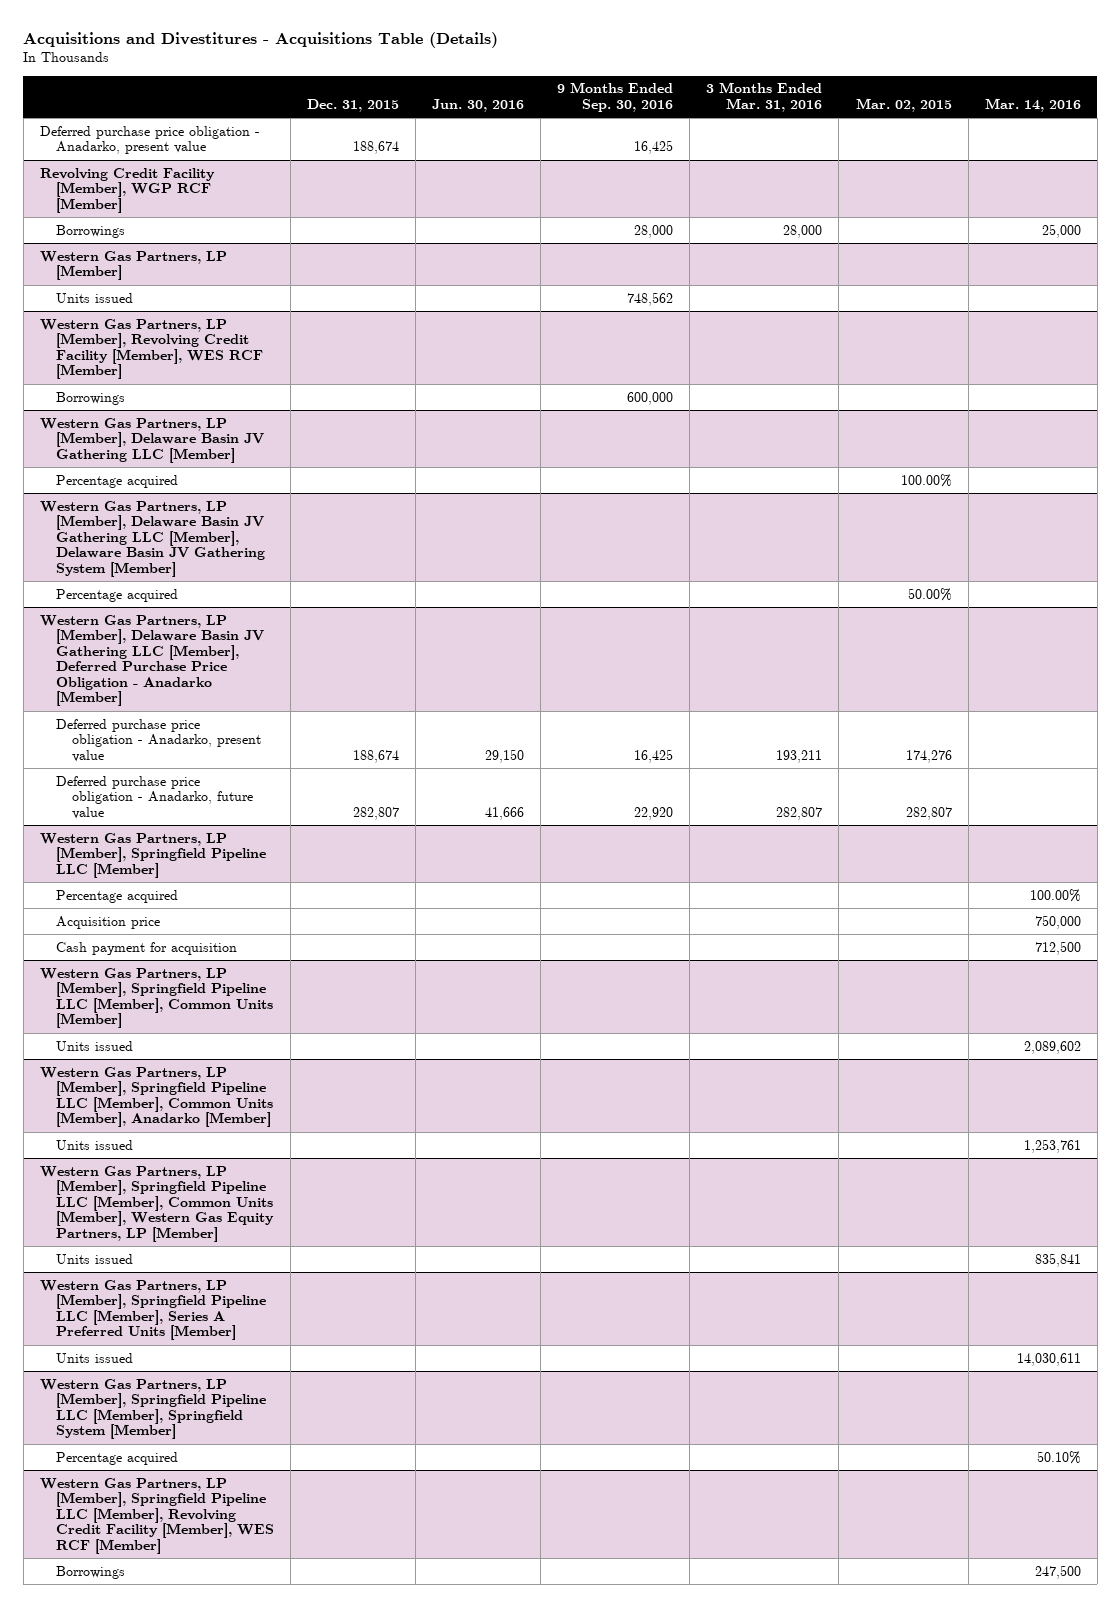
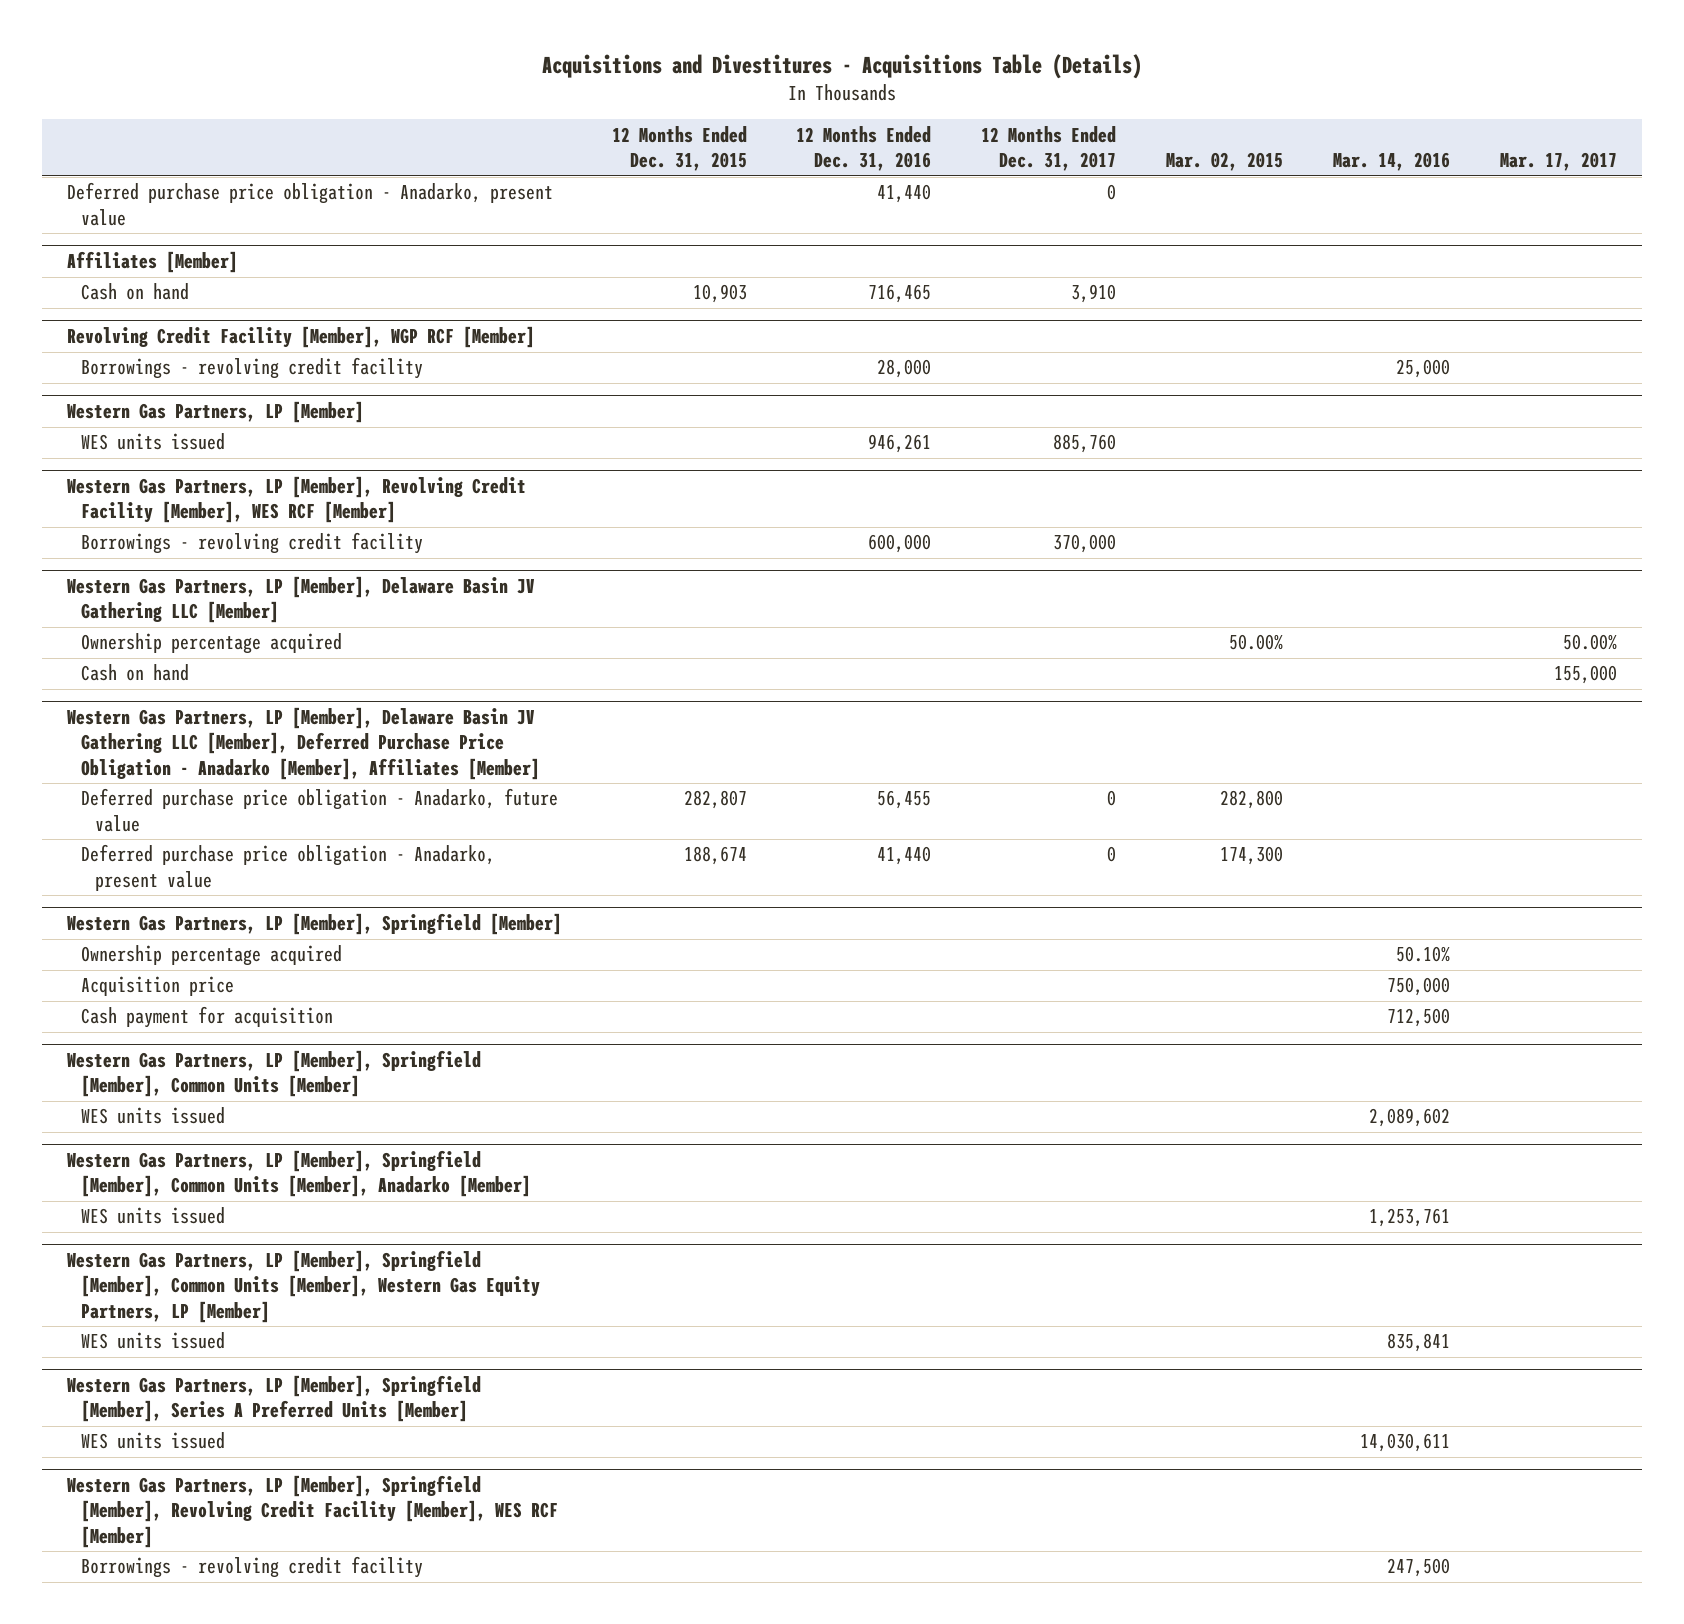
- | Dec. 31, 2015 | Jun. 30, 2016 | 9 Months Ended Sep. 30, 2016 | 3 Months Ended Mar. 31, 2016 | Mar. 02, 2015 | Mar. 14, 2016
+ | 12 Months Ended Dec. 31, 2015 | 12 Months Ended Dec. 31, 2016 | 12 Months Ended Dec. 31, 2017 | Mar. 02, 2015 | Mar. 14, 2016 | Mar. 17, 2017
+ Affiliates [Member]
+ Cash on hand | 10,903 | 716,465 | 3,910 | | |
@ Revolving Credit Facility [Member], WGP RCF [Member]
- Borrowings | | | 28,000 | 28,000 | | 25,000
+ Borrowings - revolving credit facility | | 28,000 | | | 25,000 |
@ Western Gas Partners, LP [Member]
- Units issued | | | 748,562 | | |
+ WES units issued | | 946,261 | 885,760 | | |
@ Western Gas Partners, LP [Member], Revolving Credit Facility [Member], WES RCF [Member]
- Borrowings | | | 600,000 | | |
+ Borrowings - revolving credit facility | | 600,000 | 370,000 | | |
@ Western Gas Partners, LP [Member], Delaware Basin JV Gathering LLC [Member]
- Percentage acquired | | | | | 100.00% |
- Western Gas Partners, LP [Member], Delaware Basin JV Gathering LLC [Member], Delaware Basin JV Gathering System [Member]
- Percentage acquired | | | | | 50.00% |
- Western Gas Partners, LP [Member], Delaware Basin JV Gathering LLC [Member], Deferred Purchase Price Obligation - Anadarko [Member]
- Deferred purchase price obligation - Anadarko, present value | 188,674 | 29,150 | 16,425 | 193,211 | 174,276 |
- Deferred purchase price obligation - Anadarko, future value | 282,807 | 41,666 | 22,920 | 282,807 | 282,807 |
- Western Gas Partners, LP [Member], Springfield Pipeline LLC [Member]
- Percentage acquired | | | | | | 100.00%
@ Western Gas Partners, LP [Member], Delaware Basin JV Gathering LLC [Member]
+ Ownership percentage acquired | | | | 50.00% | | 50.00%
+ Cash on hand | | | | | | 155,000
+ Western Gas Partners, LP [Member], Delaware Basin JV Gathering LLC [Member], Deferred Purchase Price Obligation - Anadarko [Member], Affiliates [Member]
+ Deferred purchase price obligation - Anadarko, future value | 282,807 | 56,455 | 0 | 282,800 | |
+ Deferred purchase price obligation - Anadarko, present value | 188,674 | 41,440 | 0 | 174,300 | |
+ Western Gas Partners, LP [Member], Springfield [Member]
+ Ownership percentage acquired | | | | | 50.10% |
- Western Gas Partners, LP [Member], Springfield Pipeline LLC [Member], Common Units [Member]
- Units issued | | | | | | 2,089,602
- Western Gas Partners, LP [Member], Springfield Pipeline LLC [Member], Common Units [Member], Anadarko [Member]
- Units issued | | | | | | 1,253,761
- Western Gas Partners, LP [Member], Springfield Pipeline LLC [Member], Common Units [Member], Western Gas Equity Partners, LP [Member]
- Units issued | | | | | | 835,841
- Western Gas Partners, LP [Member], Springfield Pipeline LLC [Member], Series A Preferred Units [Member]
- Units issued | | | | | | 14,030,611
- Western Gas Partners, LP [Member], Springfield Pipeline LLC [Member], Springfield System [Member]
- Percentage acquired | | | | | | 50.10%
- Western Gas Partners, LP [Member], Springfield Pipeline LLC [Member], Revolving Credit Facility [Member], WES RCF [Member]
- Borrowings | | | | | | 247,500
+ Western Gas Partners, LP [Member], Springfield [Member], Common Units [Member]
+ WES units issued | | | | | 2,089,602 |
+ Western Gas Partners, LP [Member], Springfield [Member], Common Units [Member], Anadarko [Member]
+ WES units issued | | | | | 1,253,761 |
+ Western Gas Partners, LP [Member], Springfield [Member], Common Units [Member], Western Gas Equity Partners, LP [Member]
+ WES units issued | | | | | 835,841 |
+ Western Gas Partners, LP [Member], Springfield [Member], Series A Preferred Units [Member]
+ WES units issued | | | | | 14,030,611 |
+ Western Gas Partners, LP [Member], Springfield [Member], Revolving Credit Facility [Member], WES RCF [Member]
+ Borrowings - revolving credit facility | | | | | 247,500 |

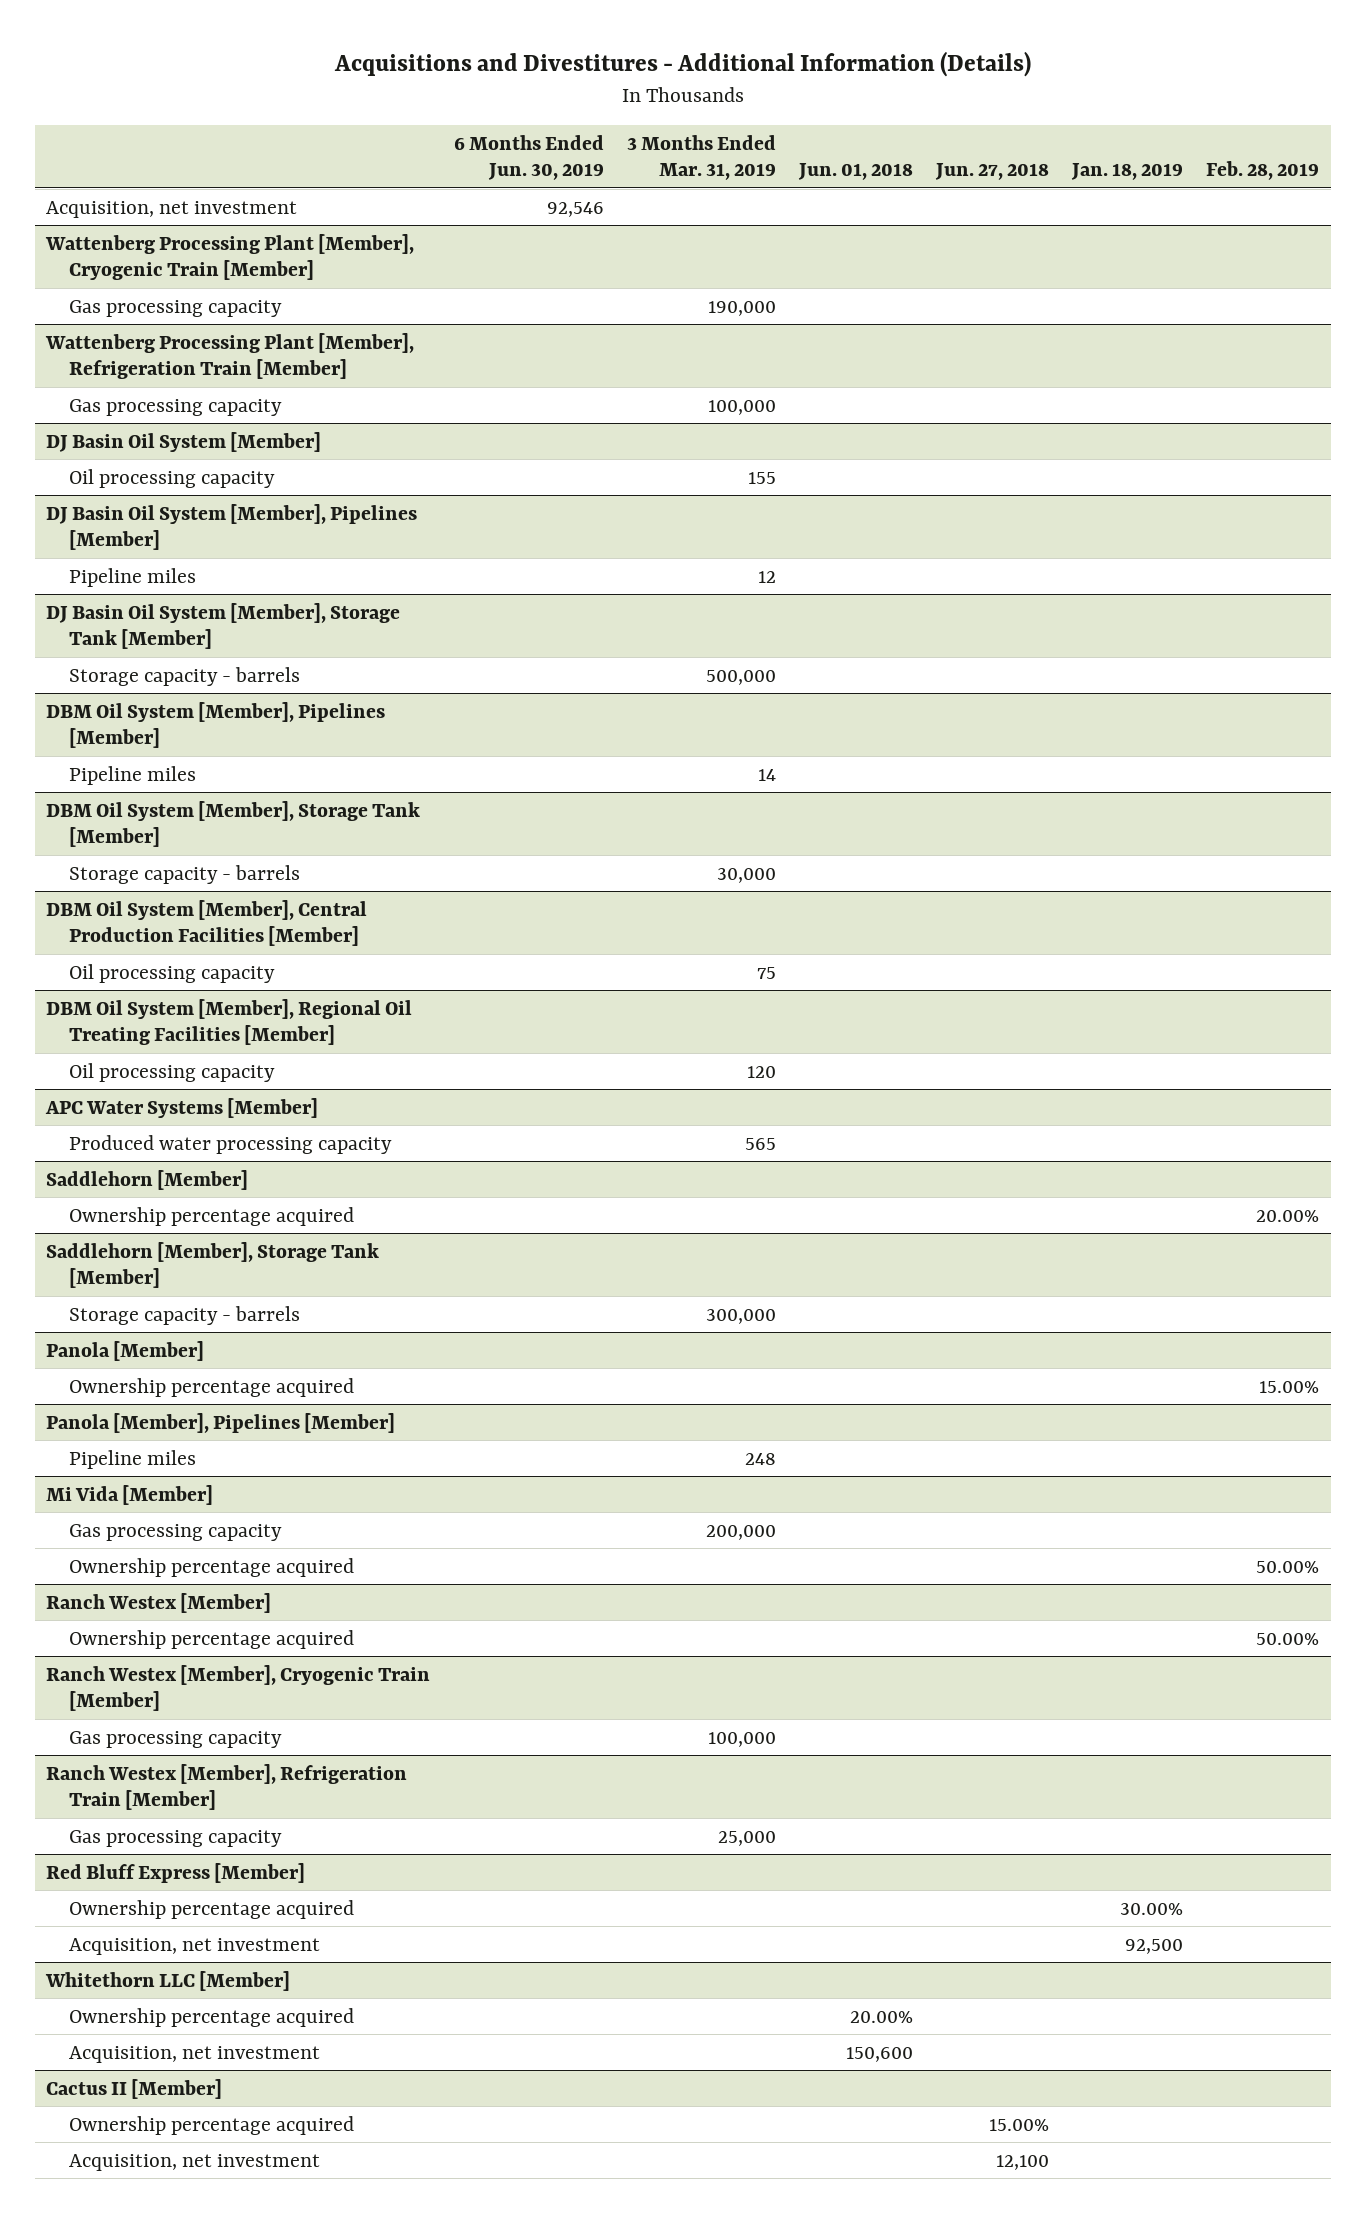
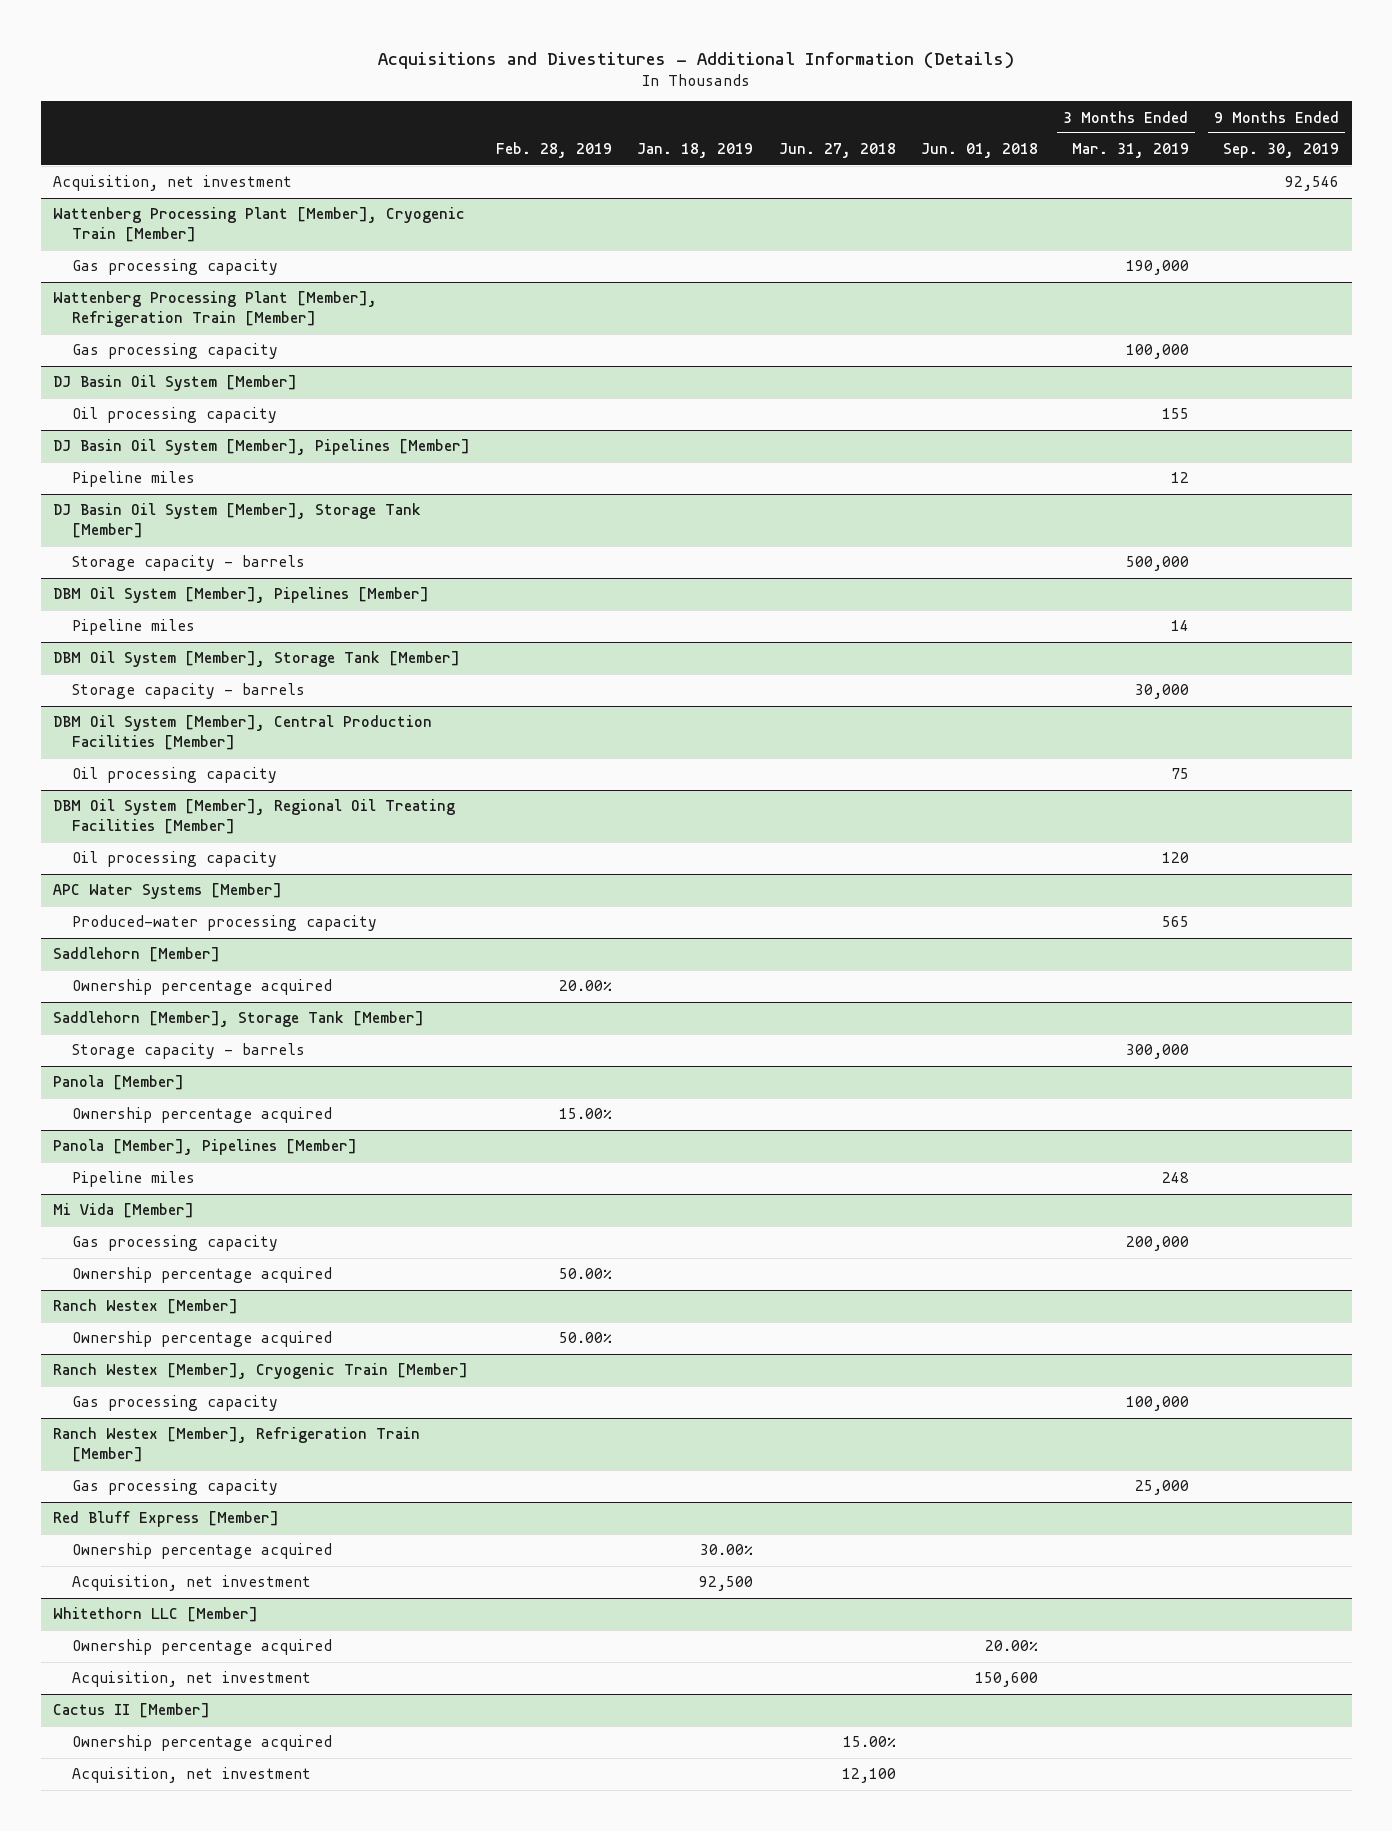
- | 6 Months Ended Jun. 30, 2019 | 3 Months Ended Mar. 31, 2019 | Jun. 01, 2018 | Jun. 27, 2018 | Jan. 18, 2019 | Feb. 28, 2019
+ | Feb. 28, 2019 | Jan. 18, 2019 | Jun. 27, 2018 | Jun. 01, 2018 | 3 Months Ended Mar. 31, 2019 | 9 Months Ended Sep. 30, 2019
@ APC Water Systems [Member]
- Produced water processing capacity | | 565 | | | |
+ Produced-water processing capacity | | | | | 565 |

